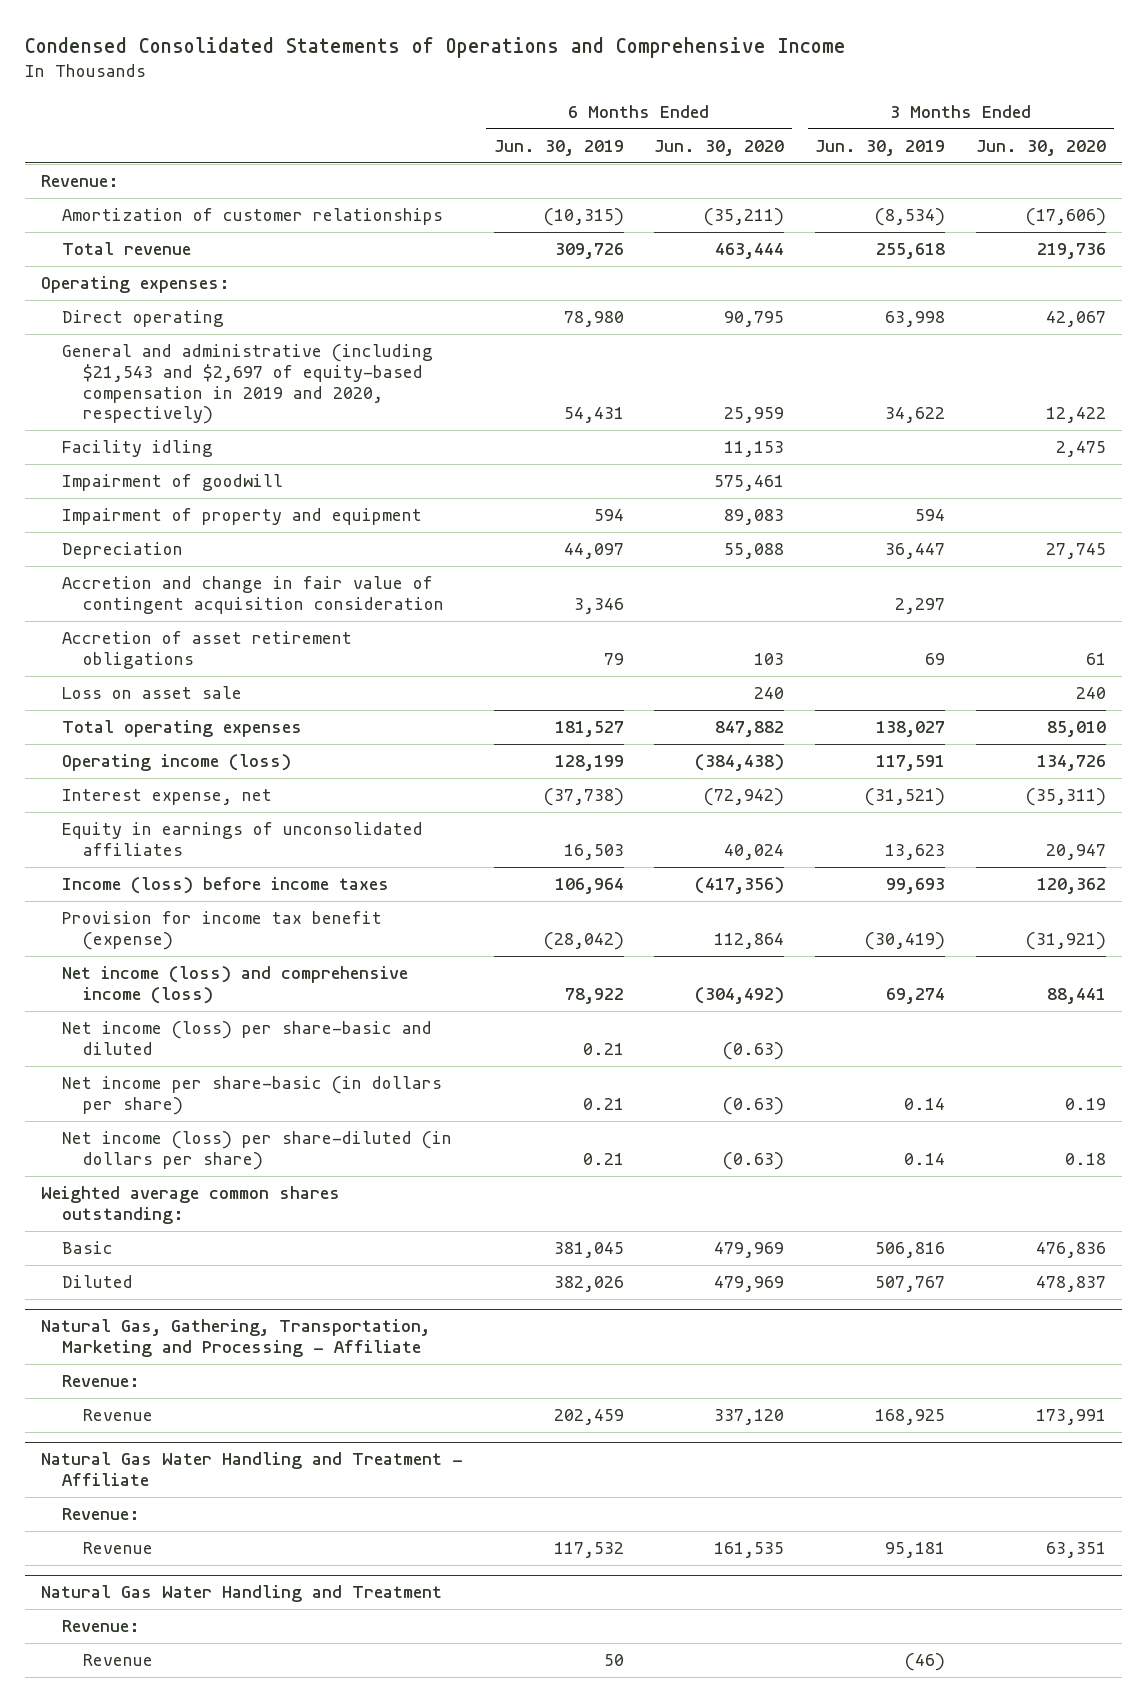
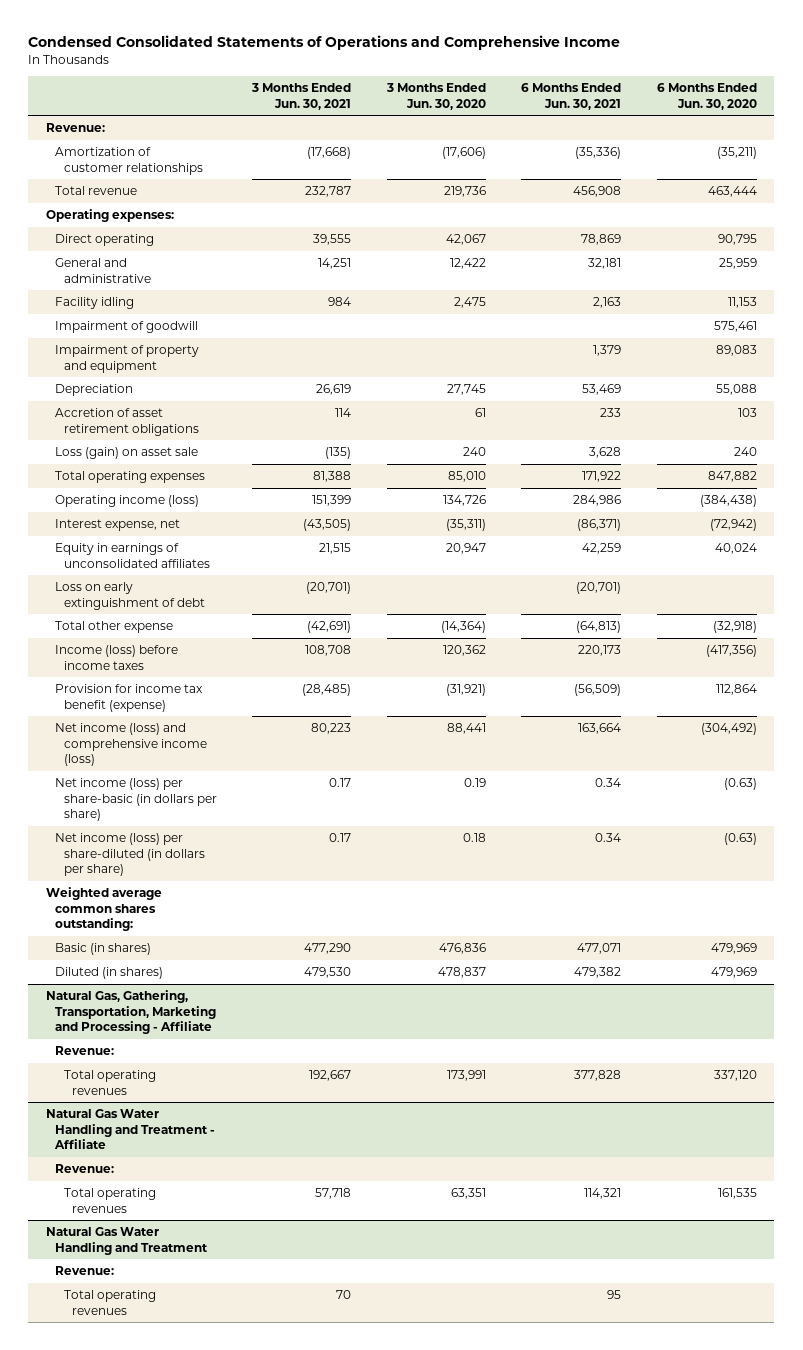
- | 6 Months Ended Jun. 30, 2019 | 6 Months Ended Jun. 30, 2020 | 3 Months Ended Jun. 30, 2019 | 3 Months Ended Jun. 30, 2020
+ | 3 Months Ended Jun. 30, 2021 | 3 Months Ended Jun. 30, 2020 | 6 Months Ended Jun. 30, 2021 | 6 Months Ended Jun. 30, 2020
- General and administrative (including $21,543 and $2,697 of equity-based compensation in 2019 and 2020, respectively) | 54,431 | 25,959 | 34,622 | 12,422
+ General and administrative | 14,251 | 12,422 | 32,181 | 25,959
- Accretion and change in fair value of contingent acquisition consideration | 3,346 | | 2,297 |
- Loss on asset sale | | 240 | | 240
+ Loss (gain) on asset sale | (135) | 240 | 3,628 | 240
+ Loss on early extinguishment of debt | (20,701) | | (20,701) |
+ Total other expense | (42,691) | (14,364) | (64,813) | (32,918)
- Net income (loss) per share-basic and diluted | 0.21 | (0.63) | |
- Net income per share-basic (in dollars per share) | 0.21 | (0.63) | 0.14 | 0.19
+ Net income (loss) per share-basic (in dollars per share) | 0.17 | 0.19 | 0.34 | (0.63)
- Basic | 381,045 | 479,969 | 506,816 | 476,836
- Diluted | 382,026 | 479,969 | 507,767 | 478,837
+ Basic (in shares) | 477,290 | 476,836 | 477,071 | 479,969
+ Diluted (in shares) | 479,530 | 478,837 | 479,382 | 479,969
@ Natural Gas, Gathering, Transportation, Marketing and Processing - Affiliate
- Revenue | 202,459 | 337,120 | 168,925 | 173,991
+ Total operating revenues | 192,667 | 173,991 | 377,828 | 337,120
@ Natural Gas Water Handling and Treatment - Affiliate
- Revenue | 117,532 | 161,535 | 95,181 | 63,351
+ Total operating revenues | 57,718 | 63,351 | 114,321 | 161,535
@ Natural Gas Water Handling and Treatment
- Revenue | 50 | | (46) |
+ Total operating revenues | 70 | | 95 |

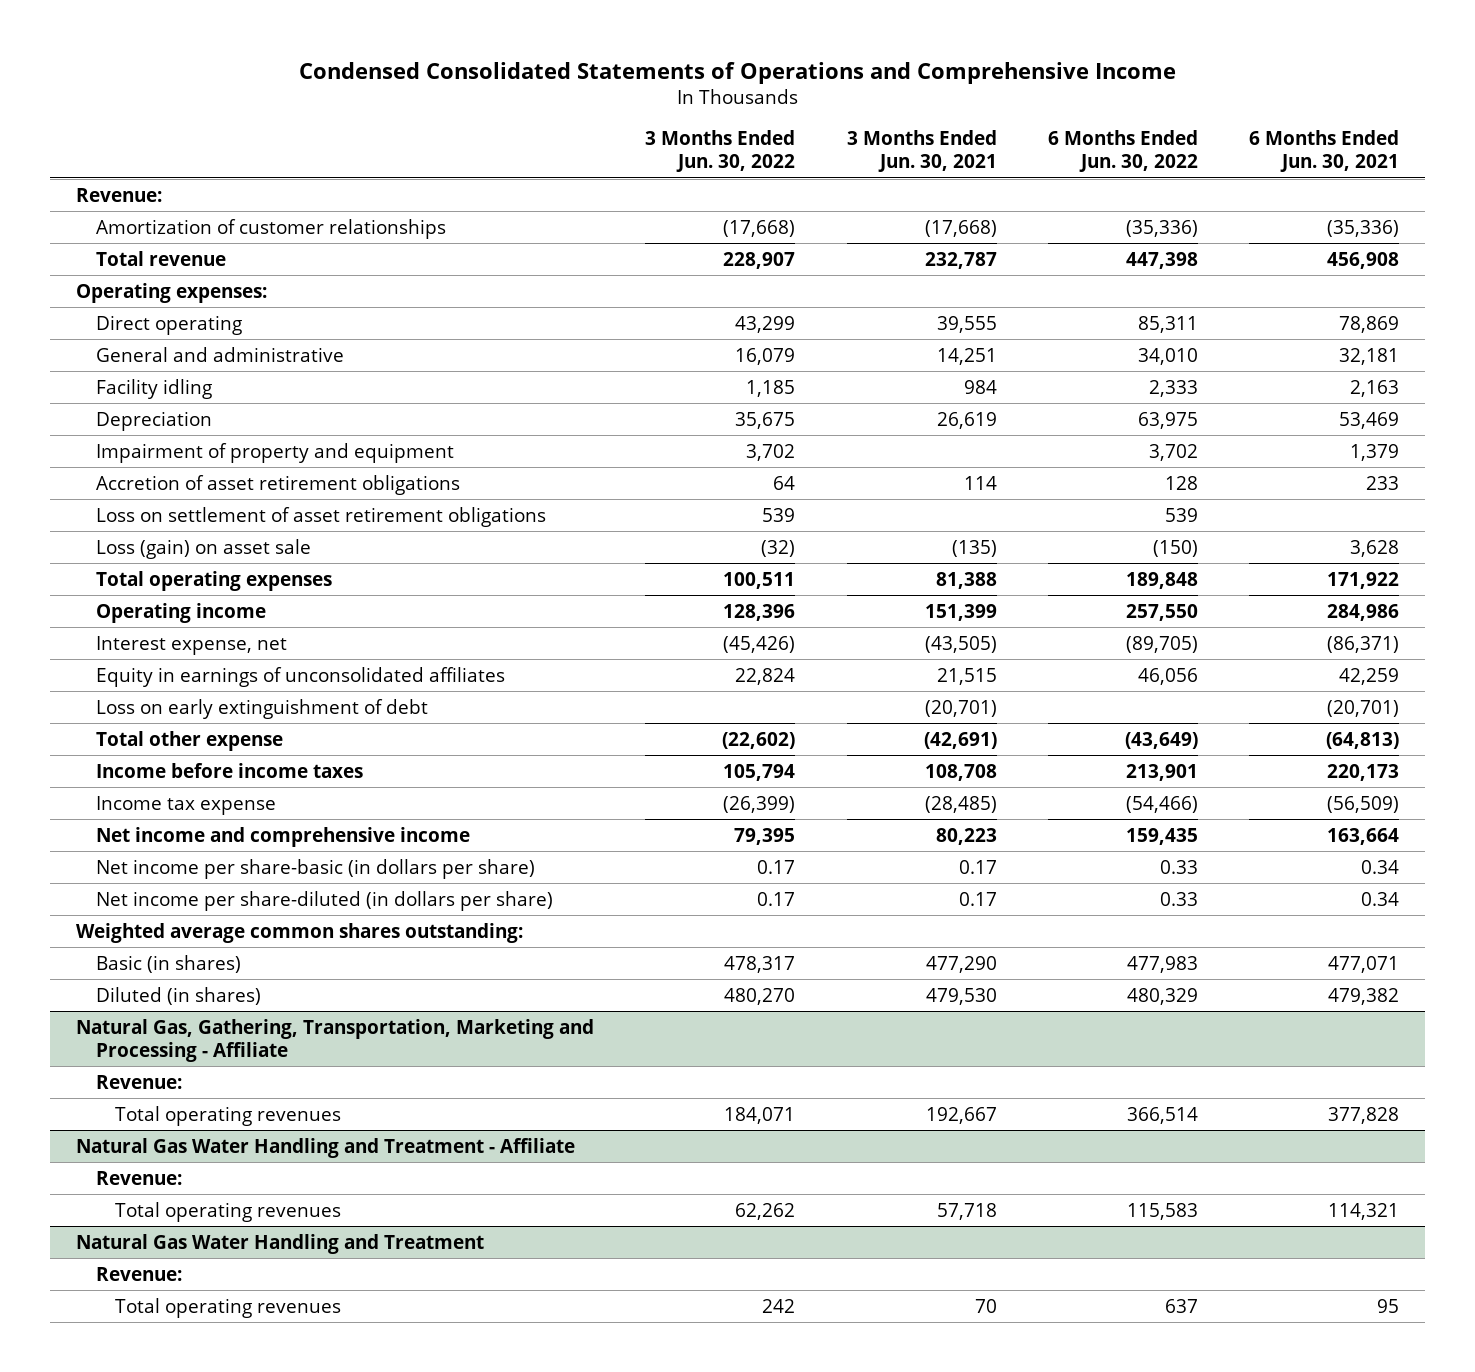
- | 3 Months Ended Jun. 30, 2021 | 3 Months Ended Jun. 30, 2020 | 6 Months Ended Jun. 30, 2021 | 6 Months Ended Jun. 30, 2020
+ | 3 Months Ended Jun. 30, 2022 | 3 Months Ended Jun. 30, 2021 | 6 Months Ended Jun. 30, 2022 | 6 Months Ended Jun. 30, 2021
- Impairment of goodwill | | | | 575,461
moved down: Impairment of property and equipment | 3,702 | | 3,702 | 1,379
+ Loss on settlement of asset retirement obligations | 539 | | 539 |
- Operating income (loss) | 151,399 | 134,726 | 284,986 | (384,438)
+ Operating income | 128,396 | 151,399 | 257,550 | 284,986
- Income (loss) before income taxes | 108,708 | 120,362 | 220,173 | (417,356)
- Provision for income tax benefit (expense) | (28,485) | (31,921) | (56,509) | 112,864
- Net income (loss) and comprehensive income (loss) | 80,223 | 88,441 | 163,664 | (304,492)
- Net income (loss) per share-basic (in dollars per share) | 0.17 | 0.19 | 0.34 | (0.63)
- Net income (loss) per share-diluted (in dollars per share) | 0.17 | 0.18 | 0.34 | (0.63)
+ Income before income taxes | 105,794 | 108,708 | 213,901 | 220,173
+ Income tax expense | (26,399) | (28,485) | (54,466) | (56,509)
+ Net income and comprehensive income | 79,395 | 80,223 | 159,435 | 163,664
+ Net income per share-basic (in dollars per share) | 0.17 | 0.17 | 0.33 | 0.34
+ Net income per share-diluted (in dollars per share) | 0.17 | 0.17 | 0.33 | 0.34

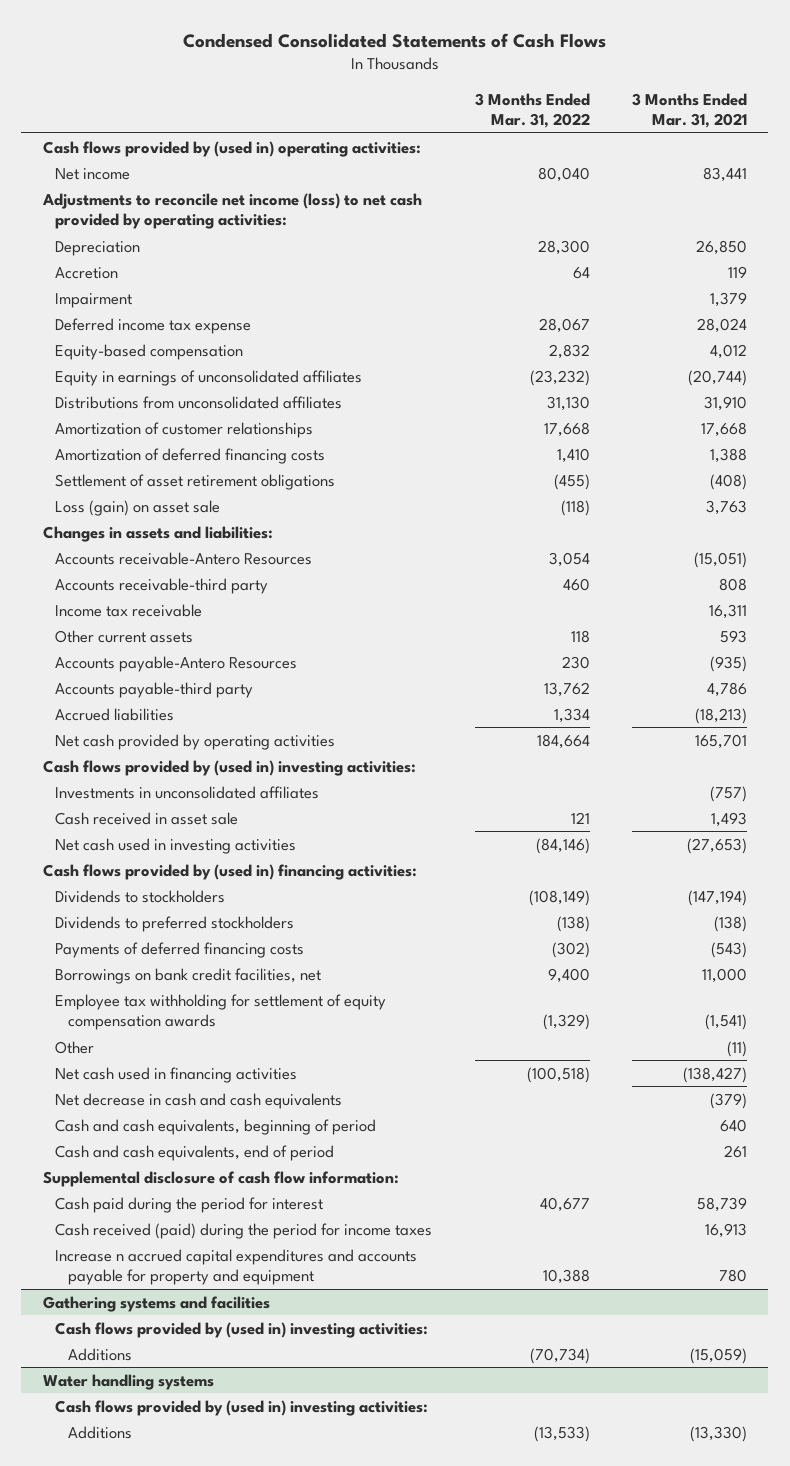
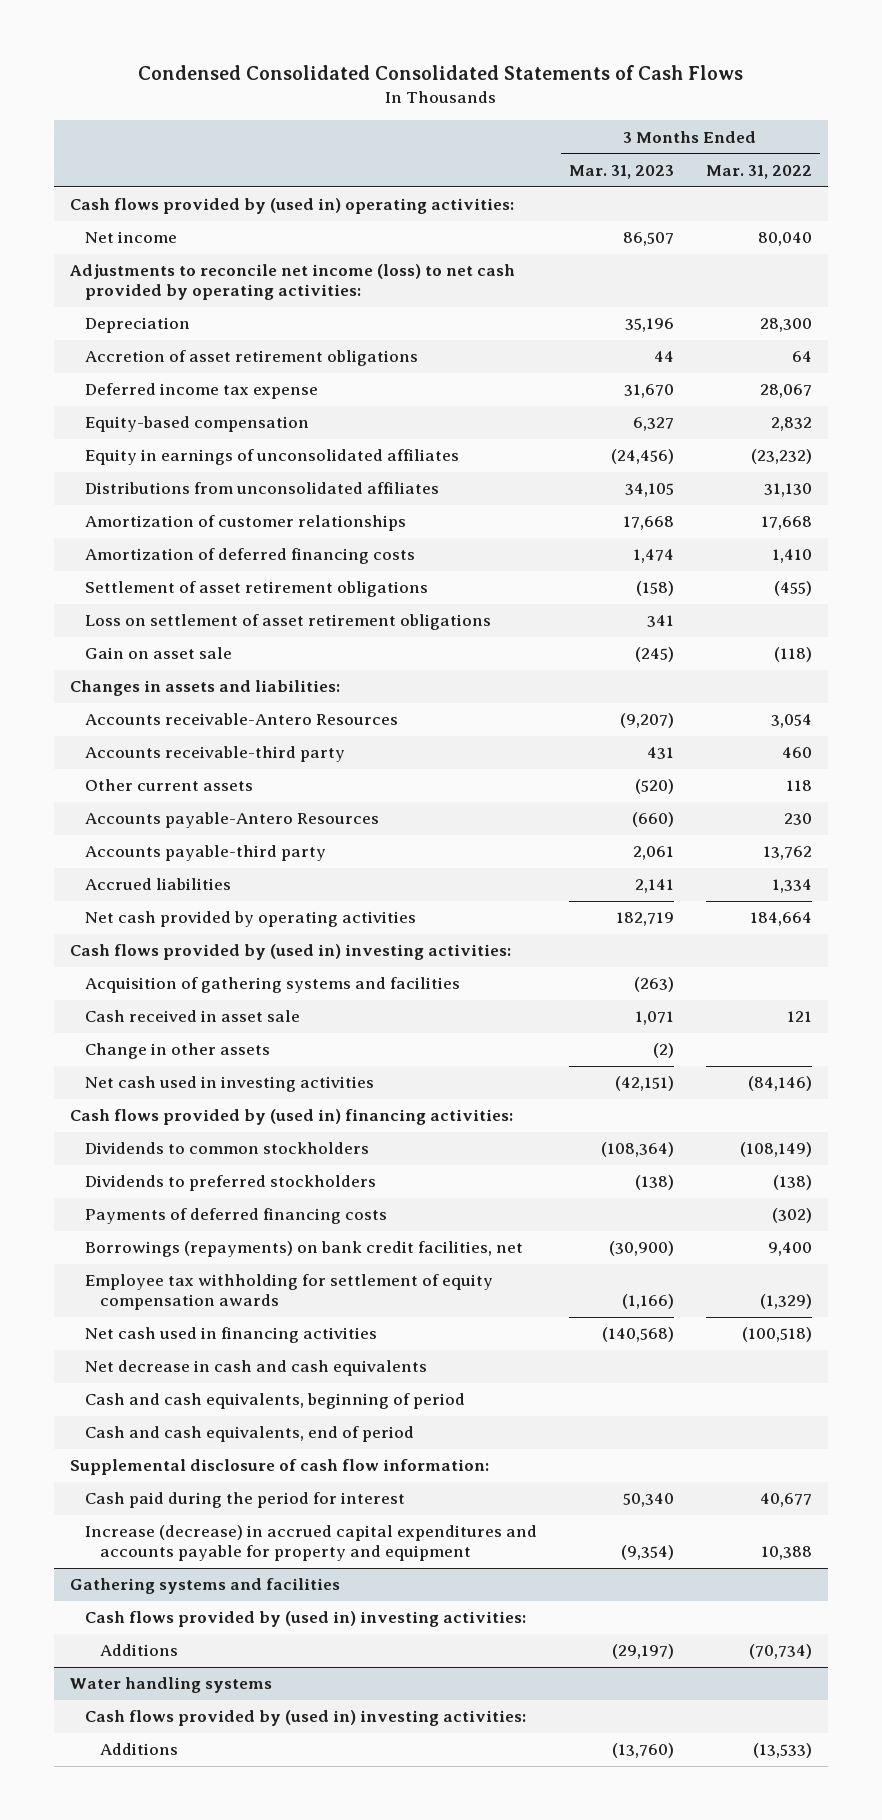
- Condensed Consolidated Statements of Cash Flows
+ Condensed Consolidated Consolidated Statements of Cash Flows
- | 3 Months Ended Mar. 31, 2022 | 3 Months Ended Mar. 31, 2021
+ | 3 Months Ended Mar. 31, 2023 | 3 Months Ended Mar. 31, 2022
- Accretion | 64 | 119
- Impairment | | 1,379
+ Accretion of asset retirement obligations | 44 | 64
- Loss (gain) on asset sale | (118) | 3,763
+ Loss on settlement of asset retirement obligations | 341 |
+ Gain on asset sale | (245) | (118)
- Income tax receivable | | 16,311
- Investments in unconsolidated affiliates | | (757)
+ Acquisition of gathering systems and facilities | (263) |
+ Change in other assets | (2) |
- Dividends to stockholders | (108,149) | (147,194)
+ Dividends to common stockholders | (108,364) | (108,149)
- Borrowings on bank credit facilities, net | 9,400 | 11,000
+ Borrowings (repayments) on bank credit facilities, net | (30,900) | 9,400
- Other | | (11)
- Cash received (paid) during the period for income taxes | | 16,913
- Increase n accrued capital expenditures and accounts payable for property and equipment | 10,388 | 780
+ Increase (decrease) in accrued capital expenditures and accounts payable for property and equipment | (9,354) | 10,388

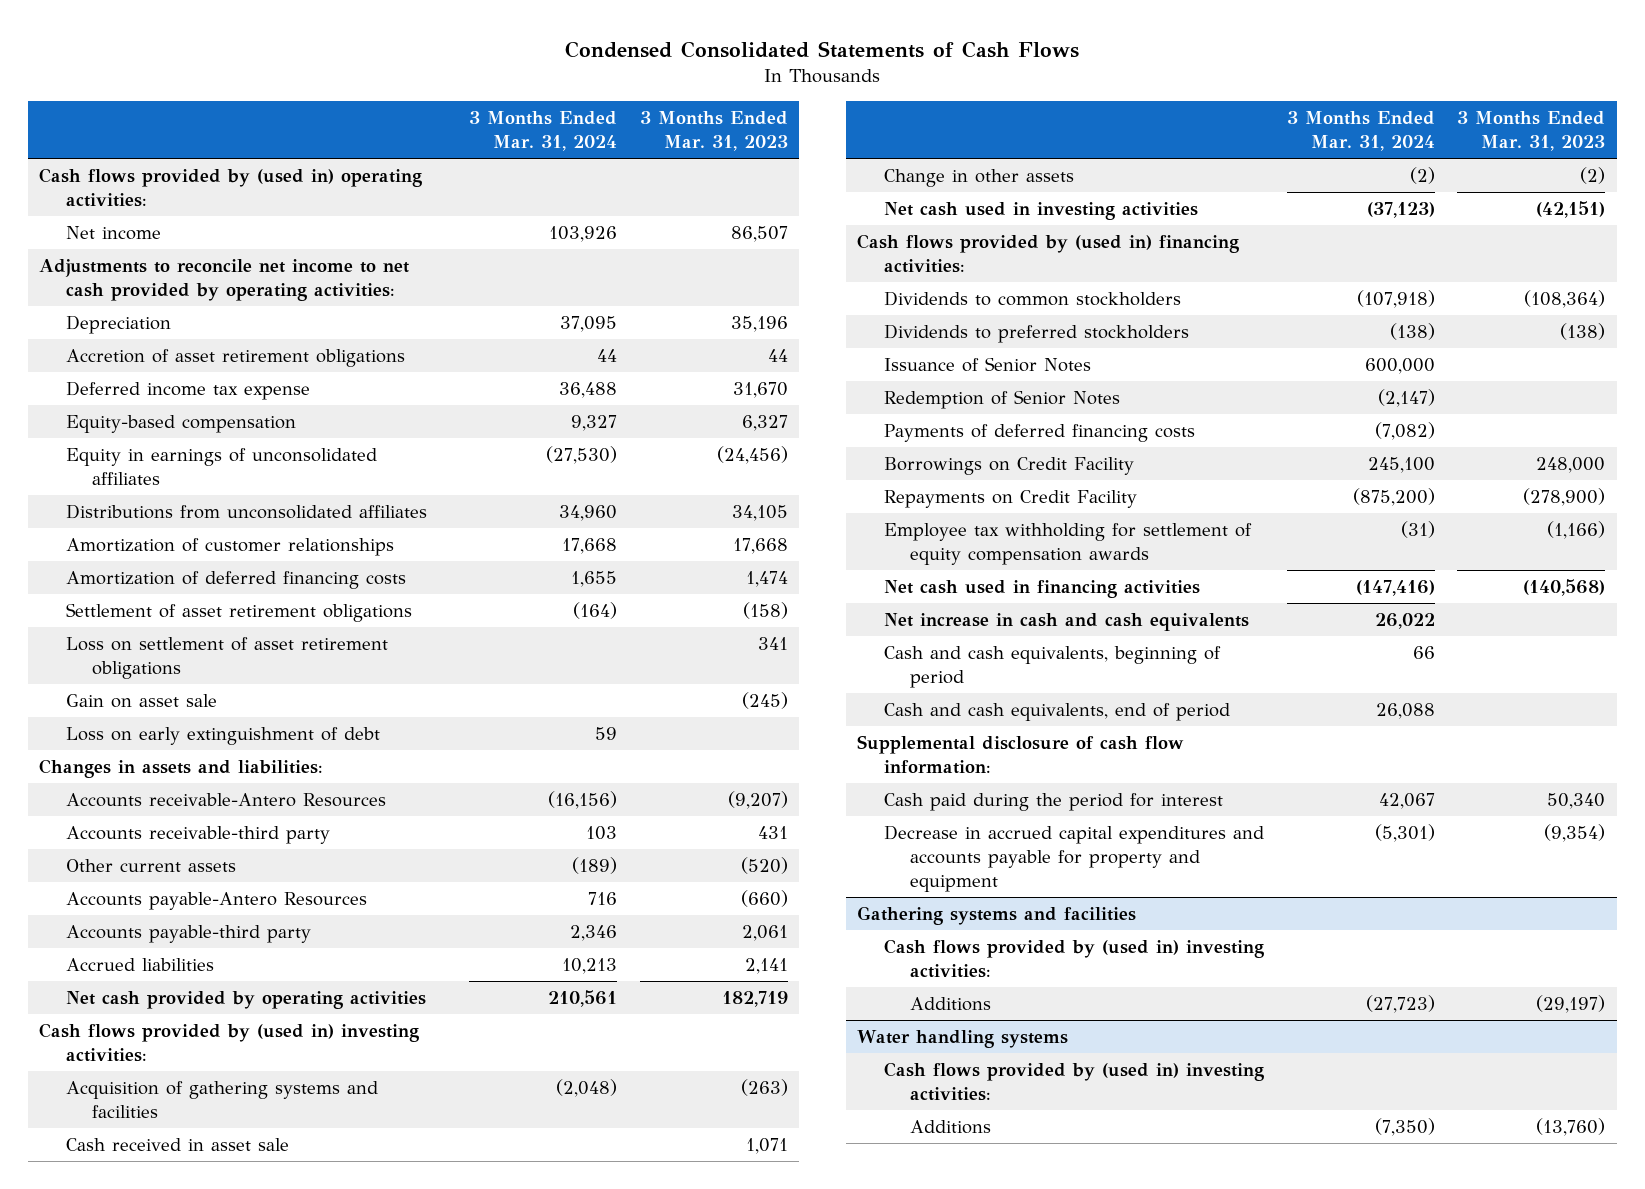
- Condensed Consolidated Consolidated Statements of Cash Flows
+ Condensed Consolidated Statements of Cash Flows
- | 3 Months Ended Mar. 31, 2023 | 3 Months Ended Mar. 31, 2022
+ | 3 Months Ended Mar. 31, 2024 | 3 Months Ended Mar. 31, 2023
- Adjustments to reconcile net income (loss) to net cash provided by operating activities:
+ Adjustments to reconcile net income to net cash provided by operating activities:
+ Loss on early extinguishment of debt | 59 |
+ Issuance of Senior Notes | 600,000 |
+ Redemption of Senior Notes | (2,147) |
- Borrowings (repayments) on bank credit facilities, net | (30,900) | 9,400
+ Borrowings on Credit Facility | 245,100 | 248,000
+ Repayments on Credit Facility | (875,200) | (278,900)
- Net decrease in cash and cash equivalents
+ Net increase in cash and cash equivalents | 26,022 |
- Increase (decrease) in accrued capital expenditures and accounts payable for property and equipment | (9,354) | 10,388
+ Decrease in accrued capital expenditures and accounts payable for property and equipment | (5,301) | (9,354)

